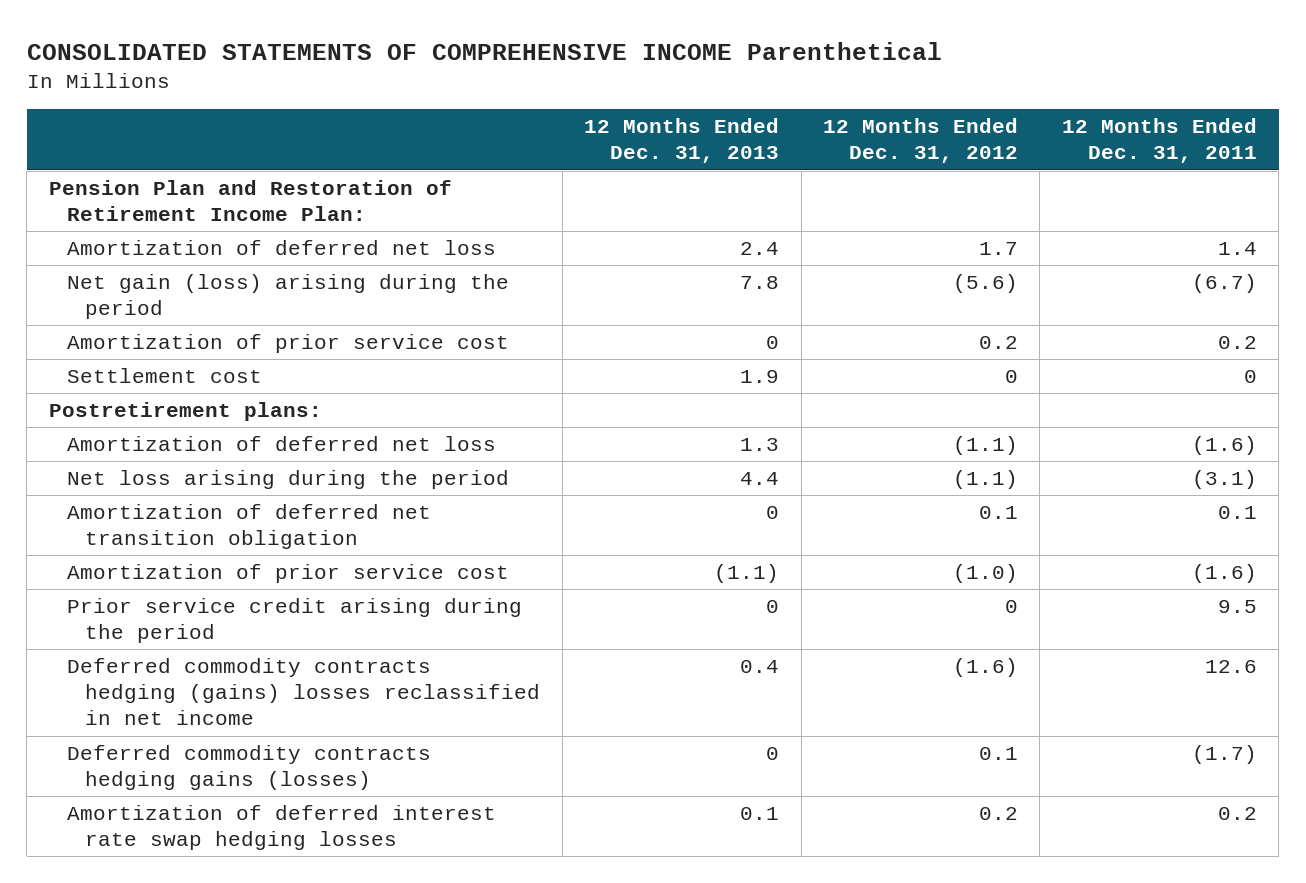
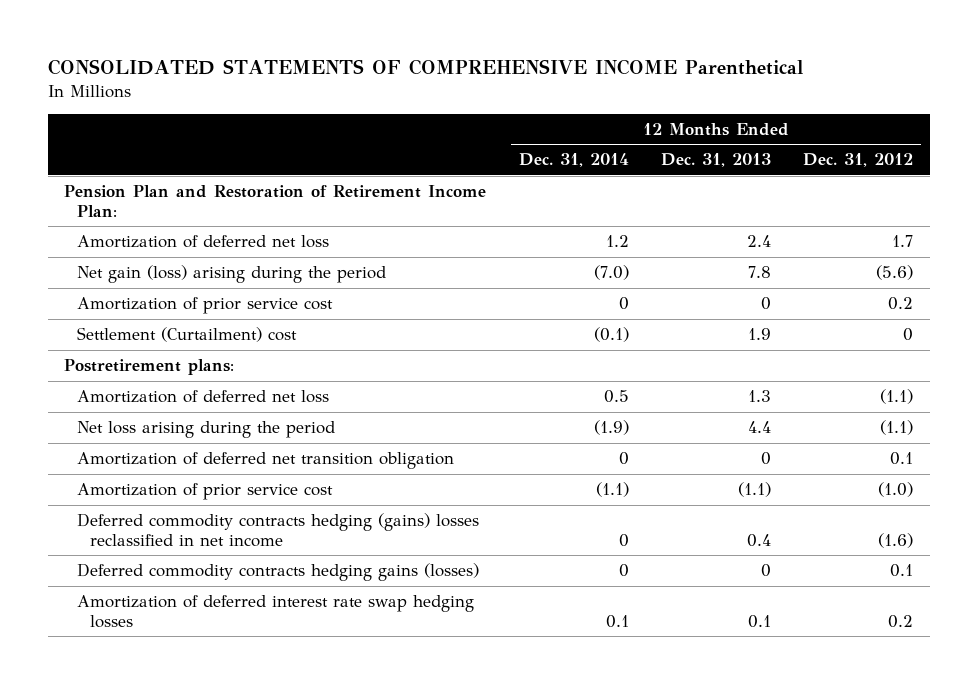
- | 12 Months Ended Dec. 31, 2013 | 12 Months Ended Dec. 31, 2012 | 12 Months Ended Dec. 31, 2011
+ | 12 Months Ended Dec. 31, 2014 | 12 Months Ended Dec. 31, 2013 | 12 Months Ended Dec. 31, 2012
- Settlement cost | 1.9 | 0 | 0
+ Settlement (Curtailment) cost | (0.1) | 1.9 | 0
- Prior service credit arising during the period | 0 | 0 | 9.5

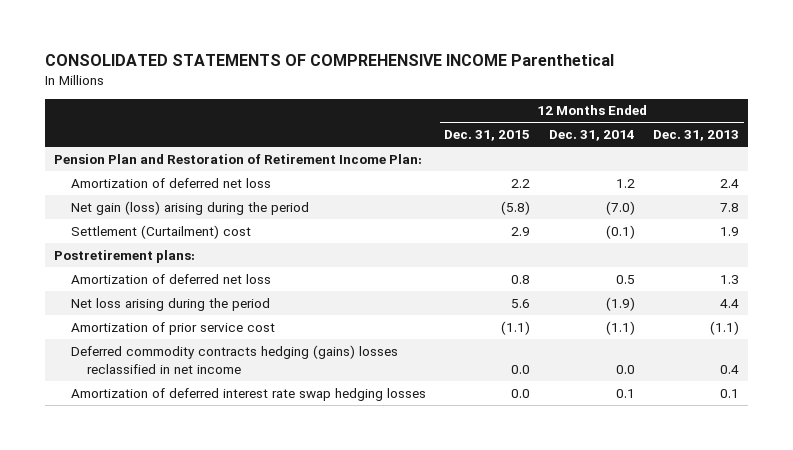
- | 12 Months Ended Dec. 31, 2014 | 12 Months Ended Dec. 31, 2013 | 12 Months Ended Dec. 31, 2012
+ | 12 Months Ended Dec. 31, 2015 | 12 Months Ended Dec. 31, 2014 | 12 Months Ended Dec. 31, 2013
- Amortization of prior service cost | 0 | 0 | 0.2
- Amortization of deferred net transition obligation | 0 | 0 | 0.1
- Deferred commodity contracts hedging (gains) losses reclassified in net income | 0 | 0.4 | (1.6)
- Deferred commodity contracts hedging gains (losses) | 0 | 0 | 0.1
+ Deferred commodity contracts hedging (gains) losses reclassified in net income | 0.0 | 0.0 | 0.4

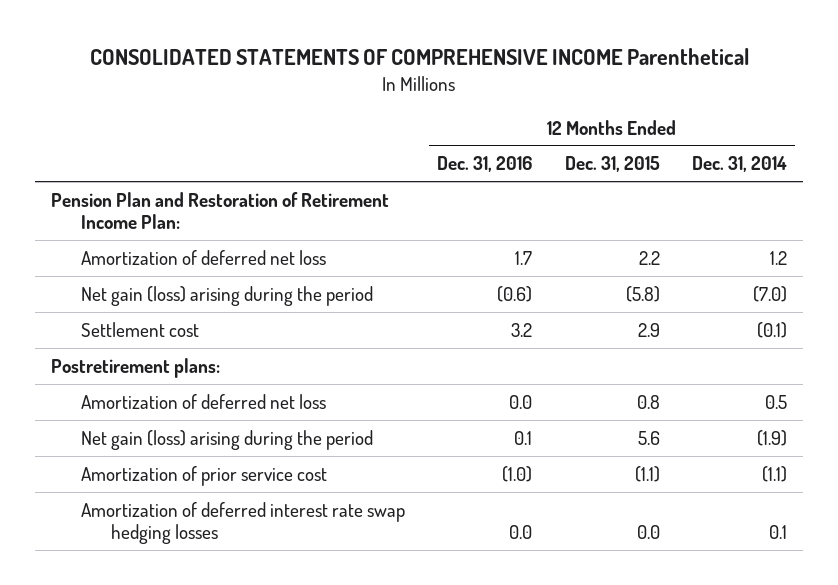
- | 12 Months Ended Dec. 31, 2015 | 12 Months Ended Dec. 31, 2014 | 12 Months Ended Dec. 31, 2013
+ | 12 Months Ended Dec. 31, 2016 | 12 Months Ended Dec. 31, 2015 | 12 Months Ended Dec. 31, 2014
- Settlement (Curtailment) cost | 2.9 | (0.1) | 1.9
+ Settlement cost | 3.2 | 2.9 | (0.1)
- Net loss arising during the period | 5.6 | (1.9) | 4.4
+ Net gain (loss) arising during the period | 0.1 | 5.6 | (1.9)
- Deferred commodity contracts hedging (gains) losses reclassified in net income | 0.0 | 0.0 | 0.4

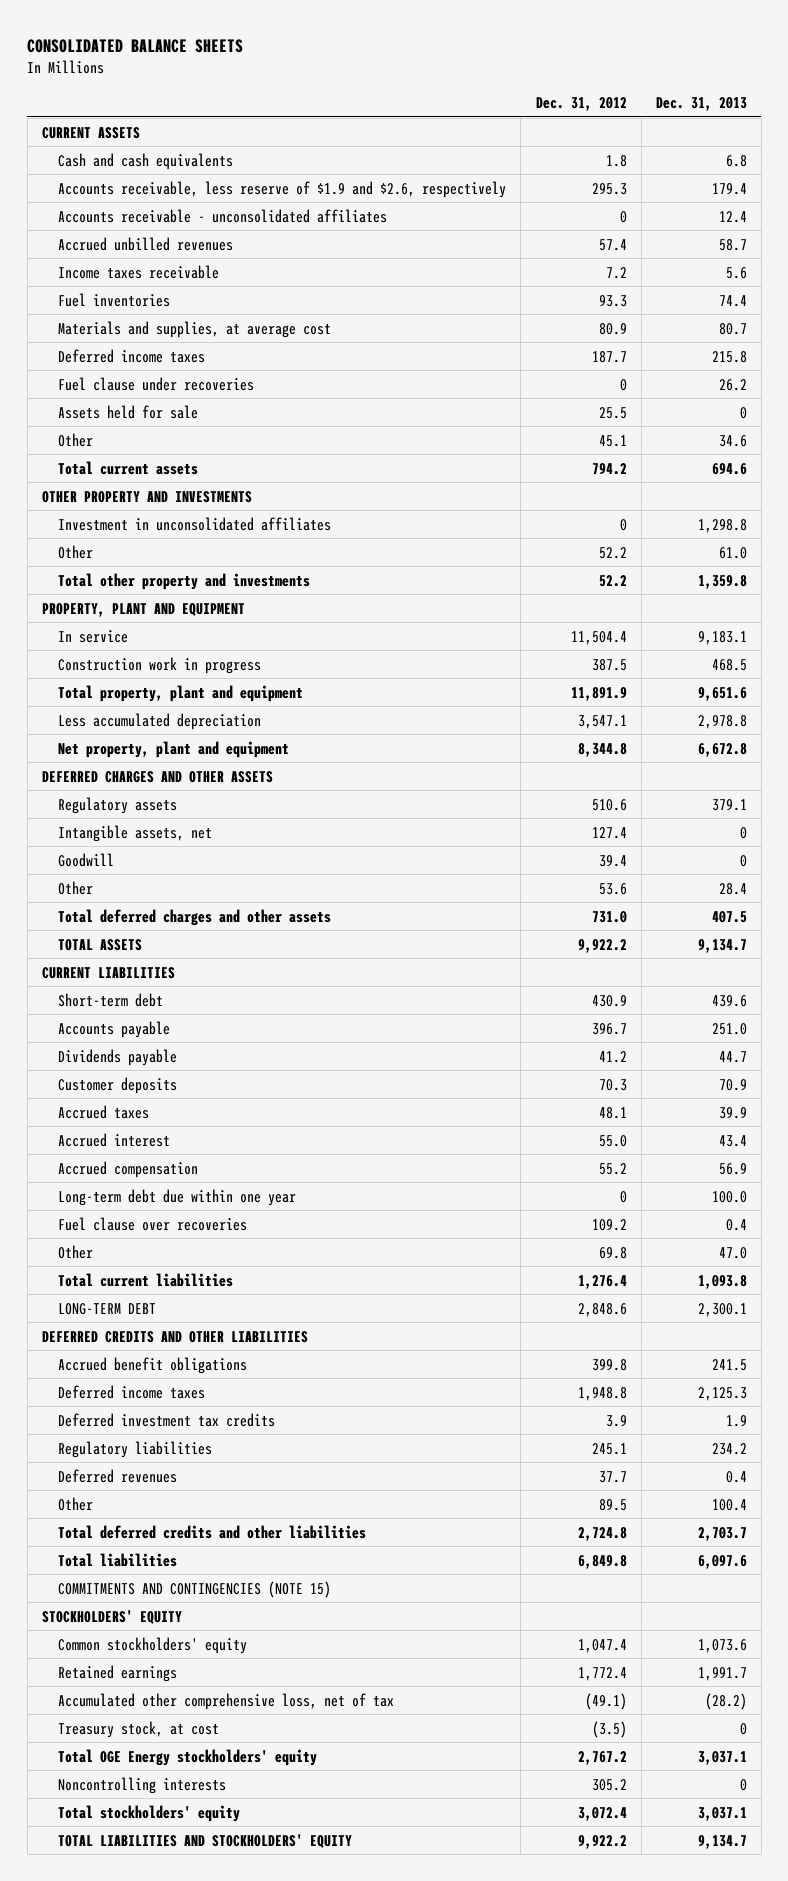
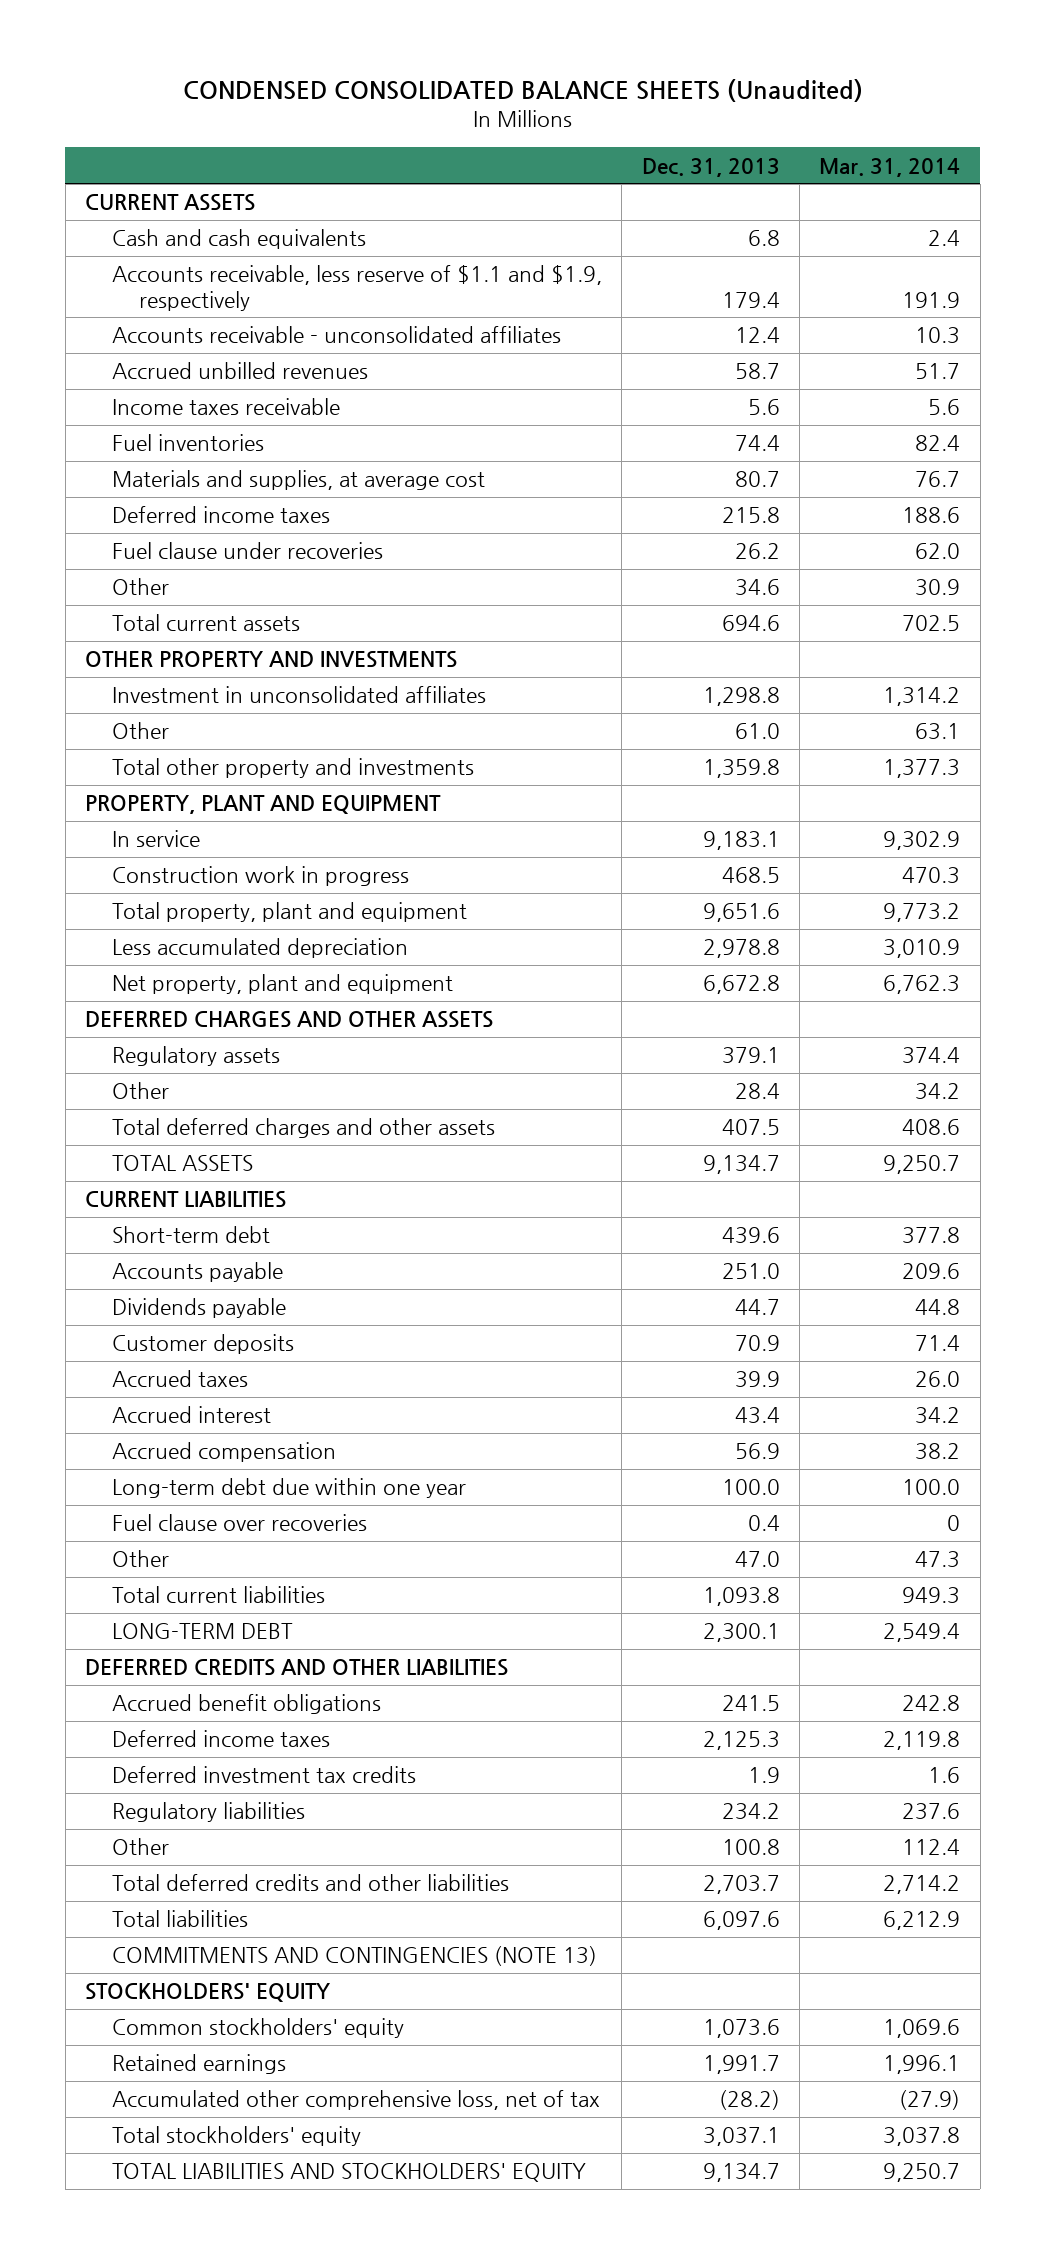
- CONSOLIDATED BALANCE SHEETS
+ CONDENSED CONSOLIDATED BALANCE SHEETS (Unaudited)
- | Dec. 31, 2012 | Dec. 31, 2013
+ | Dec. 31, 2013 | Mar. 31, 2014
- Accounts receivable, less reserve of $1.9 and $2.6, respectively | 295.3 | 179.4
+ Accounts receivable, less reserve of $1.1 and $1.9, respectively | 179.4 | 191.9
- Assets held for sale | 25.5 | 0
- Intangible assets, net | 127.4 | 0
- Goodwill | 39.4 | 0
- Deferred revenues | 37.7 | 0.4
- Other | 89.5 | 100.4
+ Other | 100.8 | 112.4
- COMMITMENTS AND CONTINGENCIES (NOTE 15)
+ COMMITMENTS AND CONTINGENCIES (NOTE 13)
- Treasury stock, at cost | (3.5) | 0
- Total OGE Energy stockholders' equity | 2,767.2 | 3,037.1
- Noncontrolling interests | 305.2 | 0

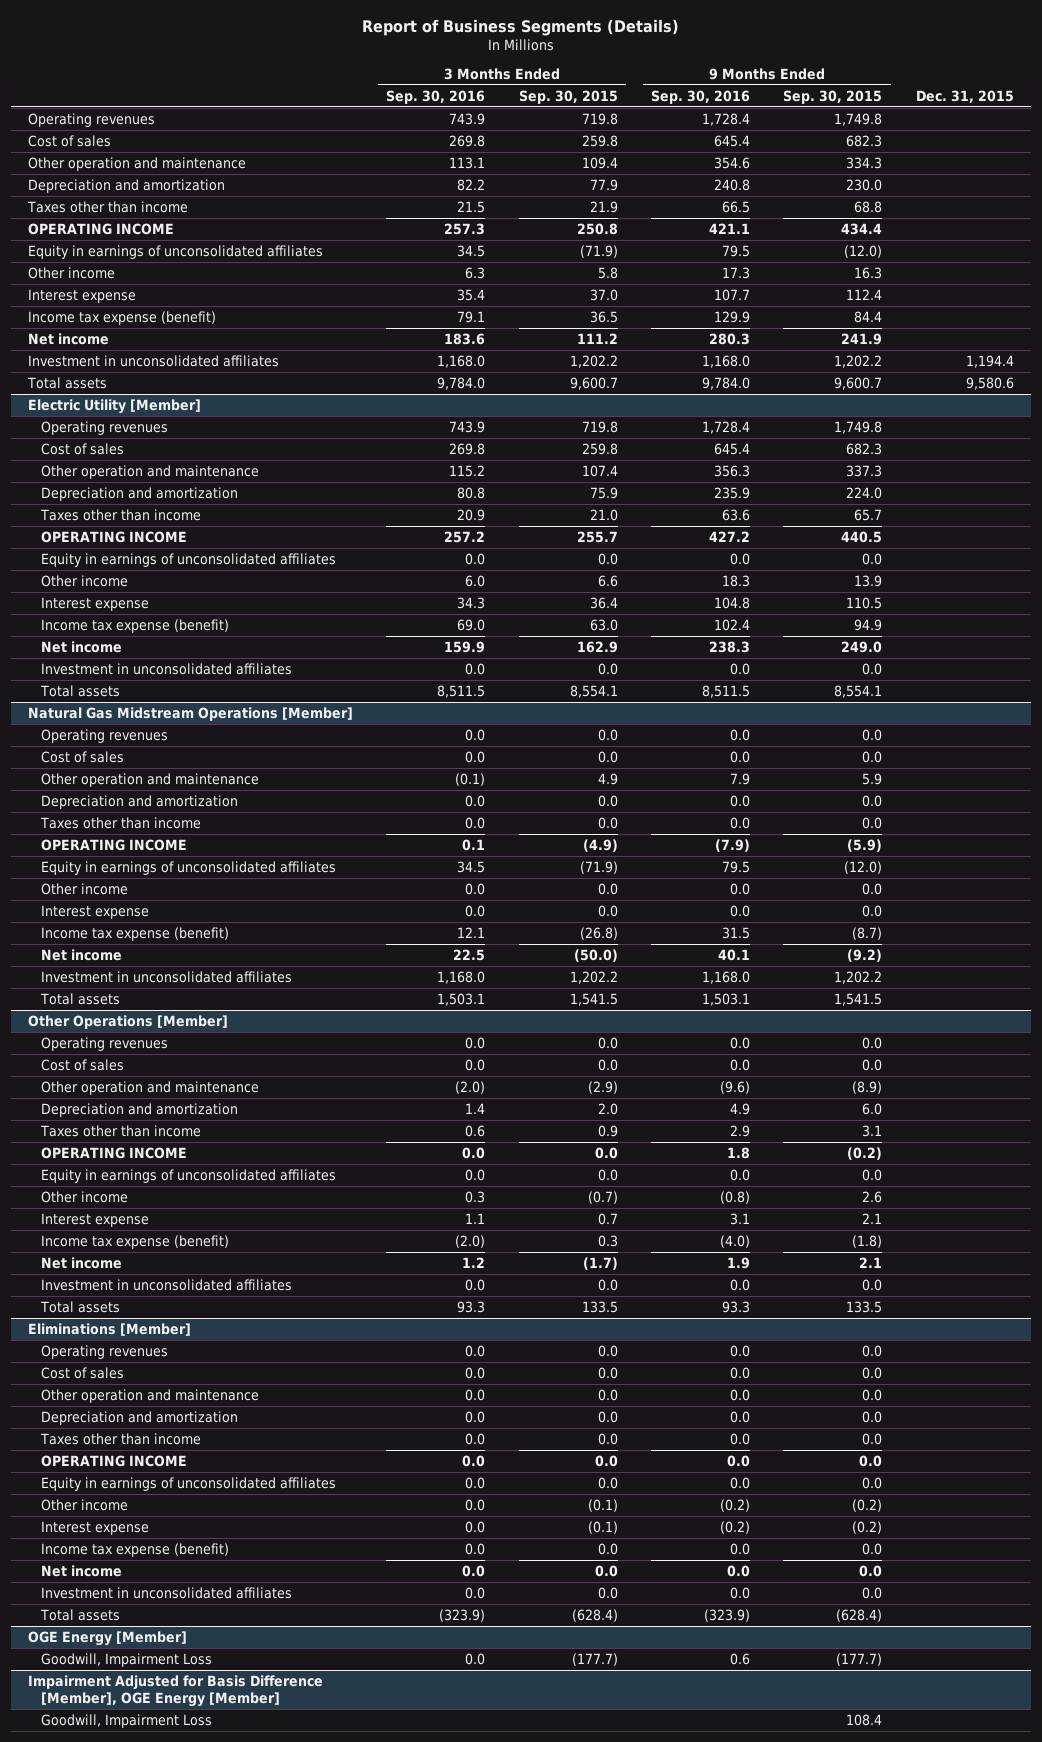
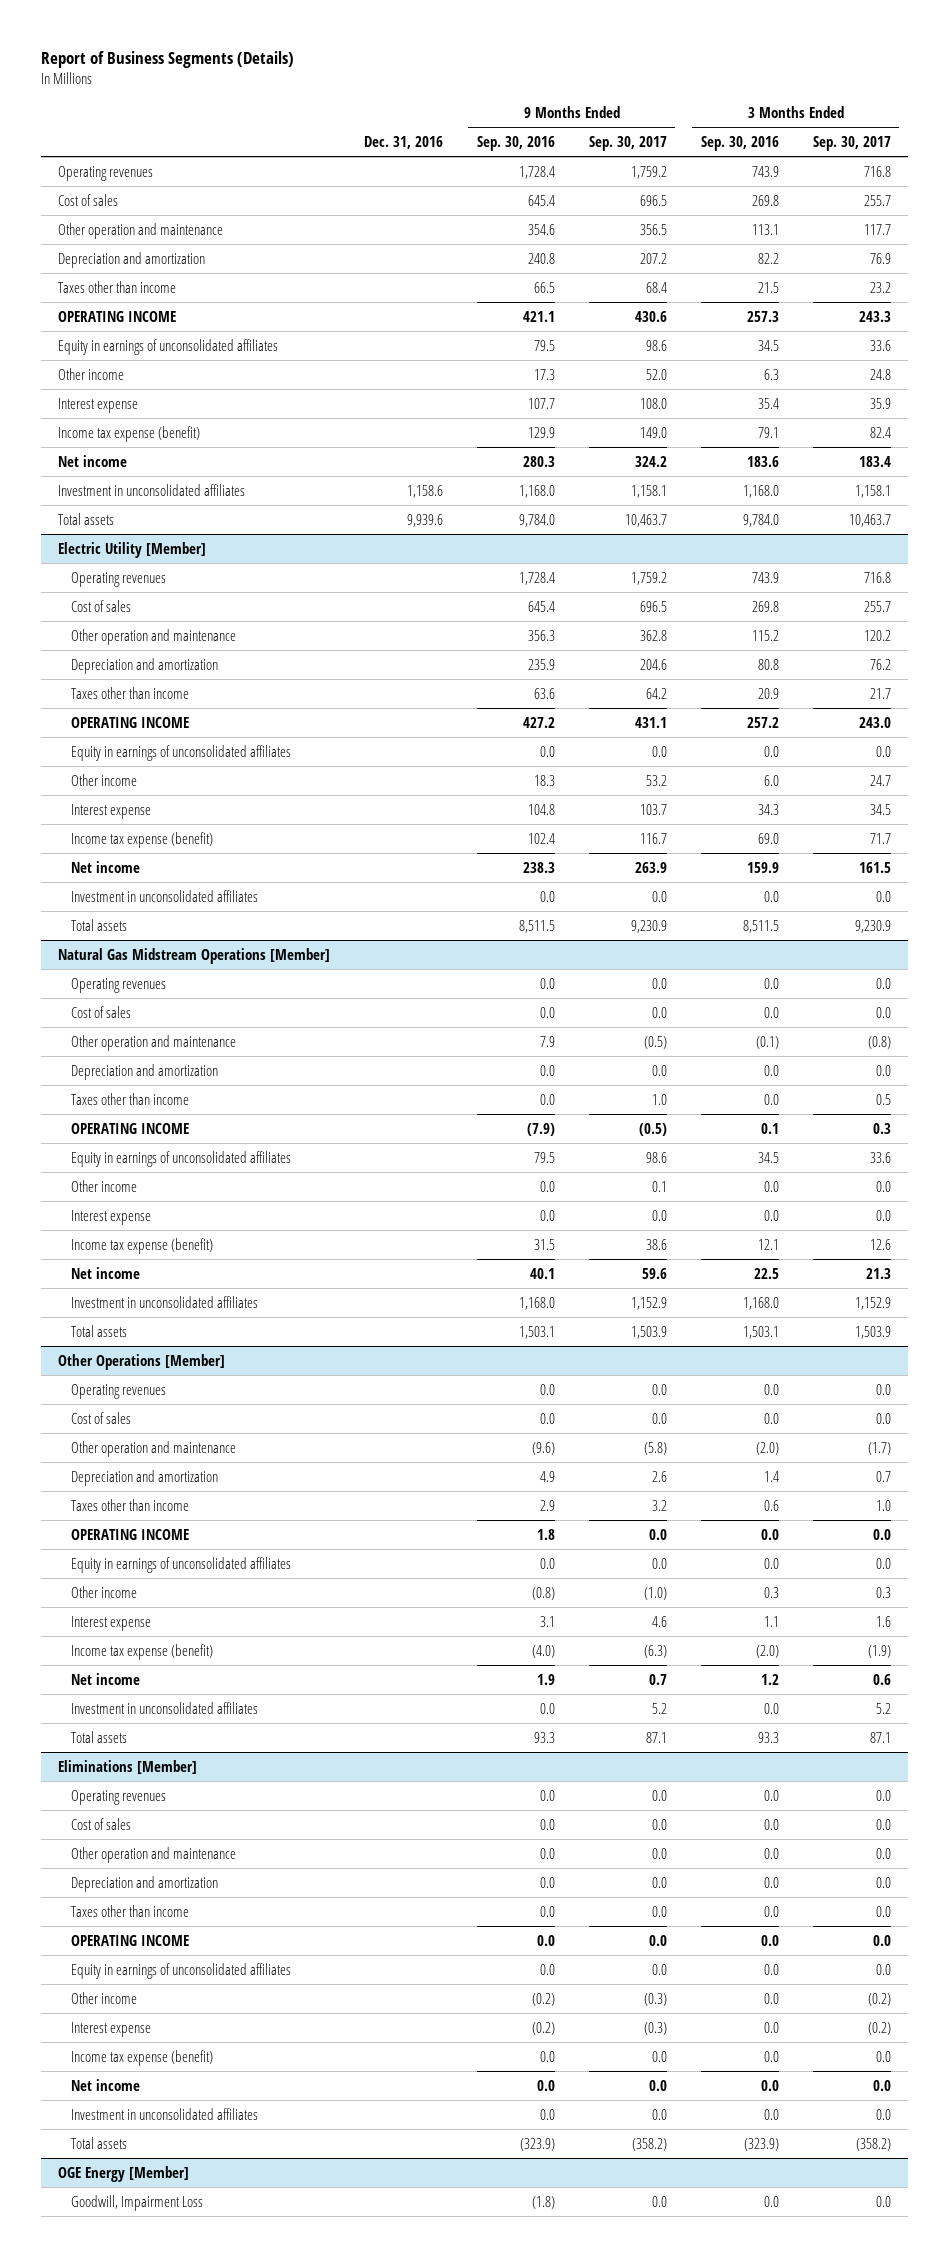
- | 3 Months Ended Sep. 30, 2016 | 3 Months Ended Sep. 30, 2015 | 9 Months Ended Sep. 30, 2016 | 9 Months Ended Sep. 30, 2015 | Dec. 31, 2015
+ | Dec. 31, 2016 | 9 Months Ended Sep. 30, 2016 | 9 Months Ended Sep. 30, 2017 | 3 Months Ended Sep. 30, 2016 | 3 Months Ended Sep. 30, 2017
@ OGE Energy [Member]
- Goodwill, Impairment Loss | 0.0 | (177.7) | 0.6 | (177.7) |
- Impairment Adjusted for Basis Difference [Member], OGE Energy [Member]
- Goodwill, Impairment Loss | | | | 108.4 |
@ OGE Energy [Member]
+ Goodwill, Impairment Loss | | (1.8) | 0.0 | 0.0 | 0.0

